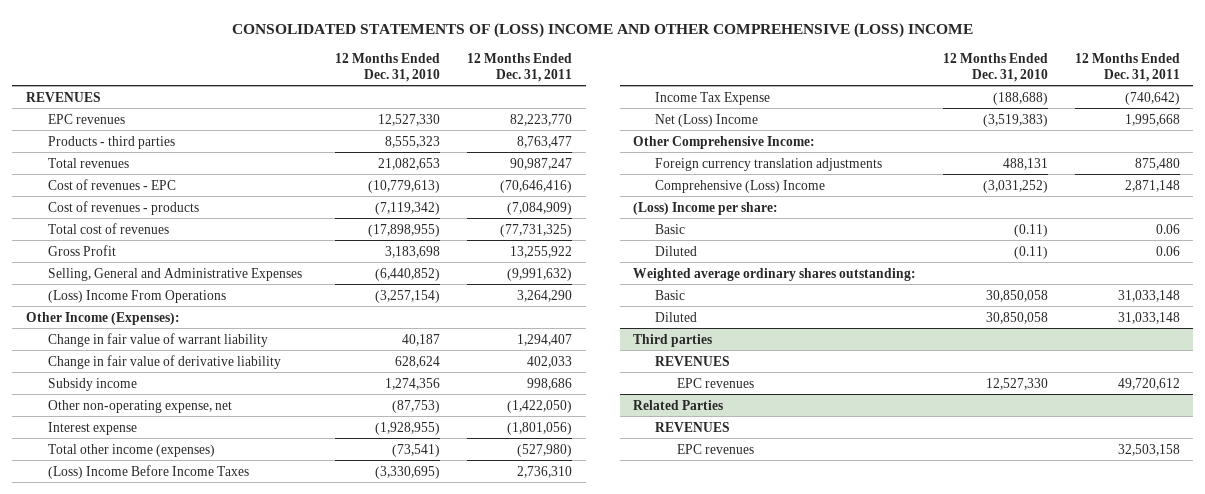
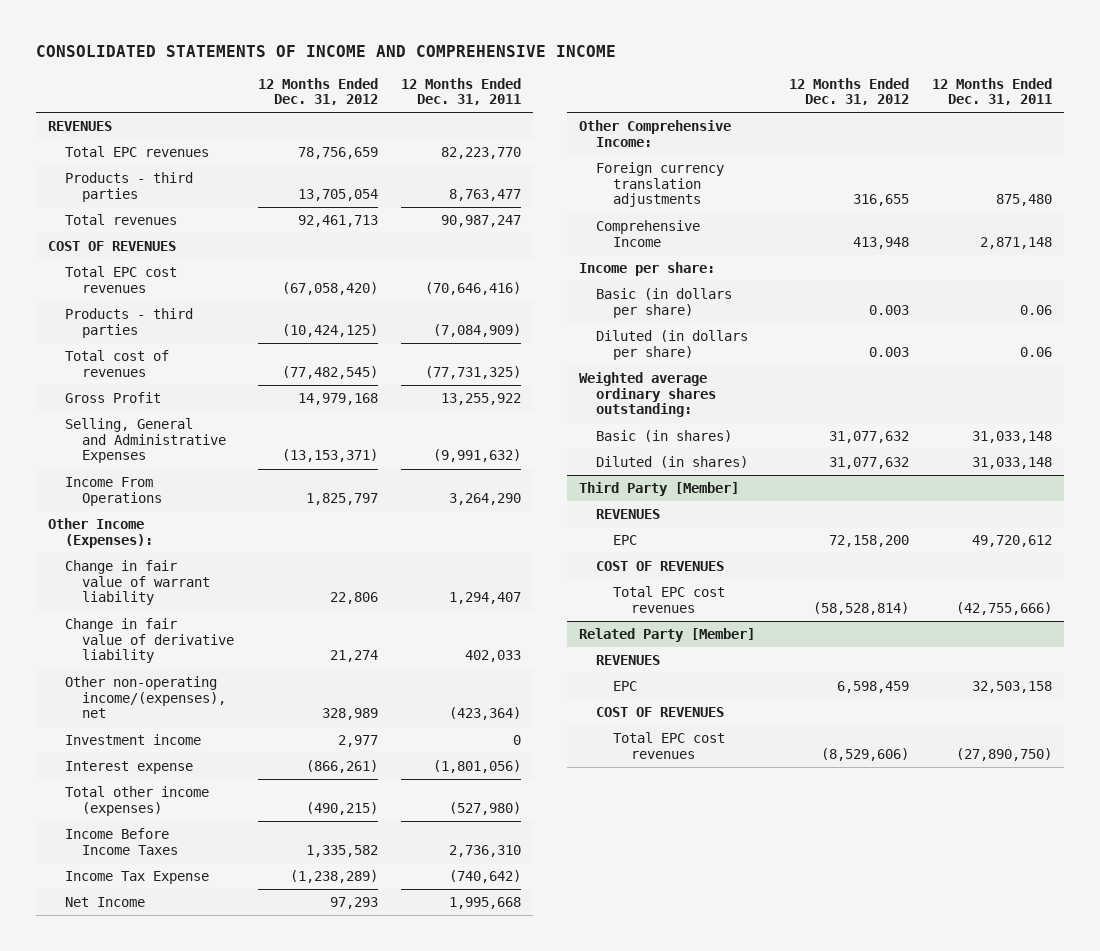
- CONSOLIDATED STATEMENTS OF (LOSS) INCOME AND OTHER COMPREHENSIVE (LOSS) INCOME
+ CONSOLIDATED STATEMENTS OF INCOME AND COMPREHENSIVE INCOME
- | 12 Months Ended Dec. 31, 2010 | 12 Months Ended Dec. 31, 2011
+ | 12 Months Ended Dec. 31, 2012 | 12 Months Ended Dec. 31, 2011
- EPC revenues | 12,527,330 | 82,223,770
+ Total EPC revenues | 78,756,659 | 82,223,770
- Cost of revenues - EPC | (10,779,613) | (70,646,416)
- Cost of revenues - products | (7,119,342) | (7,084,909)
+ COST OF REVENUES
+ Total EPC cost revenues | (67,058,420) | (70,646,416)
+ Products - third parties | (10,424,125) | (7,084,909)
- (Loss) Income From Operations | (3,257,154) | 3,264,290
+ Income From Operations | 1,825,797 | 3,264,290
- Subsidy income | 1,274,356 | 998,686
- Other non-operating expense, net | (87,753) | (1,422,050)
+ Other non-operating income/(expenses), net | 328,989 | (423,364)
+ Investment income | 2,977 | 0
- (Loss) Income Before Income Taxes | (3,330,695) | 2,736,310
+ Income Before Income Taxes | 1,335,582 | 2,736,310
- Net (Loss) Income | (3,519,383) | 1,995,668
+ Net Income | 97,293 | 1,995,668
- Comprehensive (Loss) Income | (3,031,252) | 2,871,148
- (Loss) Income per share:
- Basic | (0.11) | 0.06
- Diluted | (0.11) | 0.06
+ Comprehensive Income | 413,948 | 2,871,148
+ Income per share:
+ Basic (in dollars per share) | 0.003 | 0.06
+ Diluted (in dollars per share) | 0.003 | 0.06
- Basic | 30,850,058 | 31,033,148
- Diluted | 30,850,058 | 31,033,148
- Third parties
+ Basic (in shares) | 31,077,632 | 31,033,148
+ Diluted (in shares) | 31,077,632 | 31,033,148
+ Third Party [Member]
- EPC revenues | 12,527,330 | 49,720,612
- Related Parties
+ EPC | 72,158,200 | 49,720,612
+ COST OF REVENUES
+ Total EPC cost revenues | (58,528,814) | (42,755,666)
+ Related Party [Member]
- EPC revenues | | 32,503,158
+ EPC | 6,598,459 | 32,503,158
+ COST OF REVENUES
+ Total EPC cost revenues | (8,529,606) | (27,890,750)

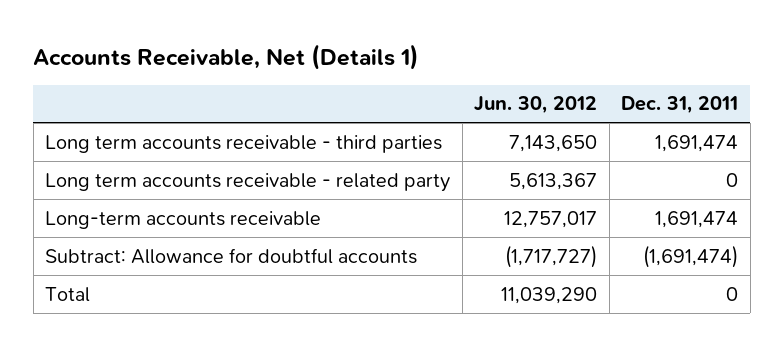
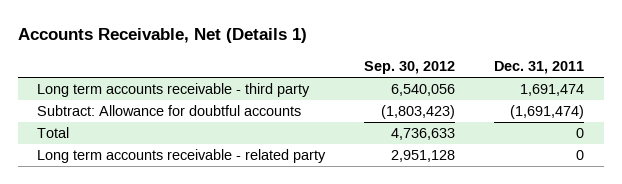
- | Jun. 30, 2012 | Dec. 31, 2011
+ | Sep. 30, 2012 | Dec. 31, 2011
- Long term accounts receivable - third parties | 7,143,650 | 1,691,474
- Long-term accounts receivable | 12,757,017 | 1,691,474
+ Long term accounts receivable - third party | 6,540,056 | 1,691,474
moved down: Long term accounts receivable - related party | 2,951,128 | 0

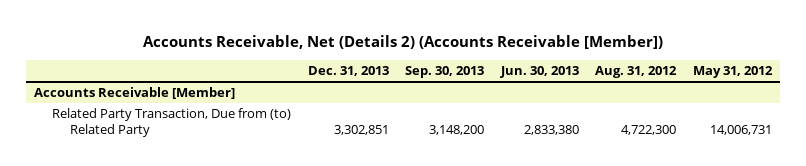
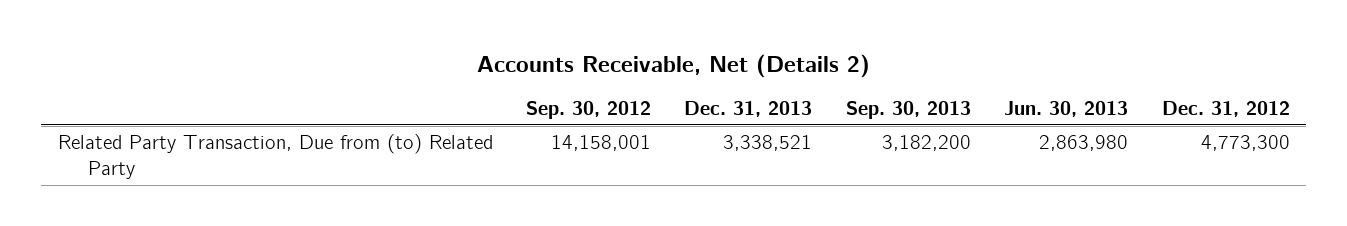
- Accounts Receivable, Net (Details 2) (Accounts Receivable [Member])
+ Accounts Receivable, Net (Details 2)
- | Dec. 31, 2013 | Sep. 30, 2013 | Jun. 30, 2013 | Aug. 31, 2012 | May 31, 2012
+ | Sep. 30, 2012 | Dec. 31, 2013 | Sep. 30, 2013 | Jun. 30, 2013 | Dec. 31, 2012
- Accounts Receivable [Member]
- Related Party Transaction, Due from (to) Related Party | 3,302,851 | 3,148,200 | 2,833,380 | 4,722,300 | 14,006,731
+ Related Party Transaction, Due from (to) Related Party | 14,158,001 | 3,338,521 | 3,182,200 | 2,863,980 | 4,773,300

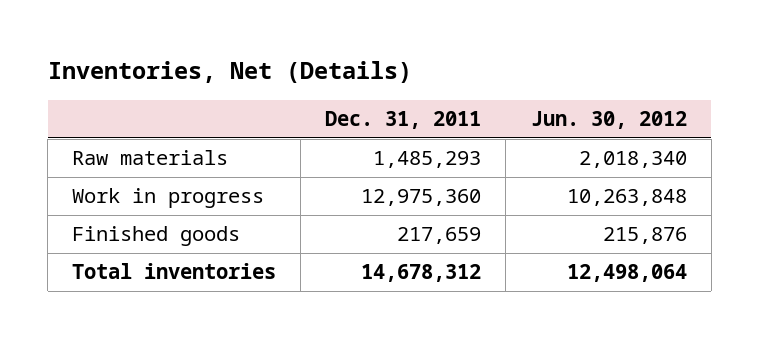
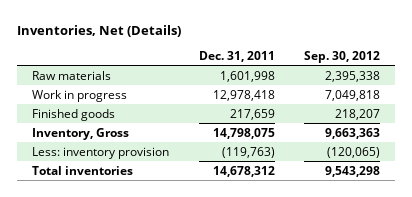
- | Dec. 31, 2011 | Jun. 30, 2012
+ | Dec. 31, 2011 | Sep. 30, 2012
- Raw materials | 1,485,293 | 2,018,340
- Work in progress | 12,975,360 | 10,263,848
+ Raw materials | 1,601,998 | 2,395,338
+ Work in progress | 12,978,418 | 7,049,818
+ Inventory, Gross | 14,798,075 | 9,663,363
+ Less: inventory provision | (119,763) | (120,065)

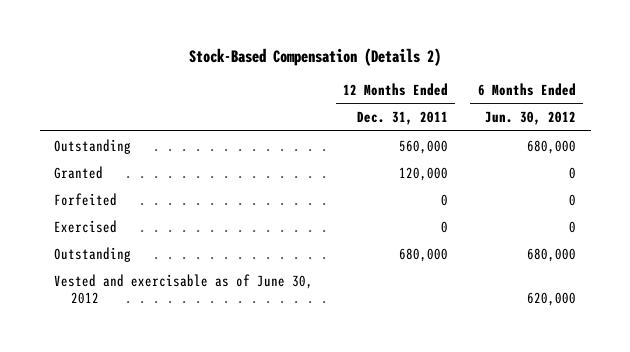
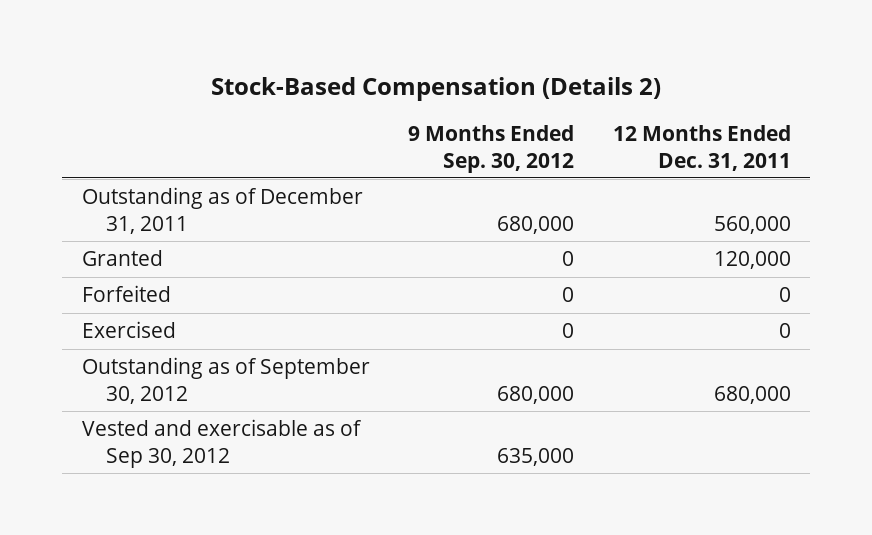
- | 12 Months Ended Dec. 31, 2011 | 6 Months Ended Jun. 30, 2012
+ | 9 Months Ended Sep. 30, 2012 | 12 Months Ended Dec. 31, 2011
- Outstanding | 560,000 | 680,000
+ Outstanding as of December 31, 2011 | 680,000 | 560,000
- Outstanding | 680,000 | 680,000
- Vested and exercisable as of June 30, 2012 | | 620,000
+ Outstanding as of September 30, 2012 | 680,000 | 680,000
+ Vested and exercisable as of Sep 30, 2012 | 635,000 |

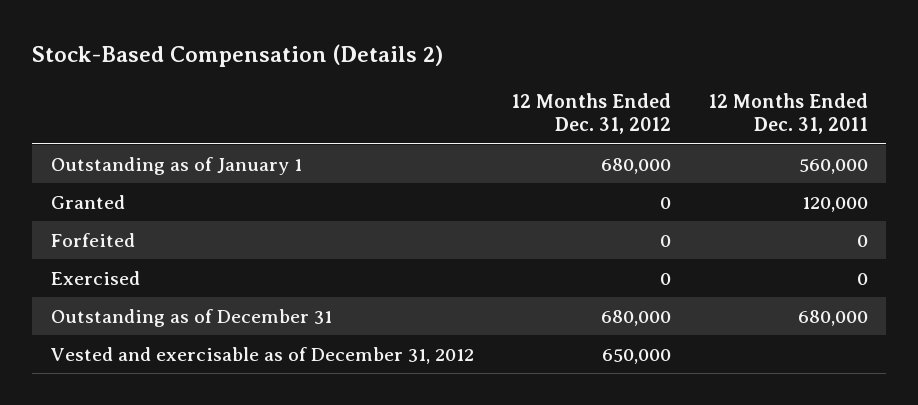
- | 9 Months Ended Sep. 30, 2012 | 12 Months Ended Dec. 31, 2011
+ | 12 Months Ended Dec. 31, 2012 | 12 Months Ended Dec. 31, 2011
- Outstanding as of December 31, 2011 | 680,000 | 560,000
+ Outstanding as of January 1 | 680,000 | 560,000
- Outstanding as of September 30, 2012 | 680,000 | 680,000
- Vested and exercisable as of Sep 30, 2012 | 635,000 |
+ Outstanding as of December 31 | 680,000 | 680,000
+ Vested and exercisable as of December 31, 2012 | 650,000 |

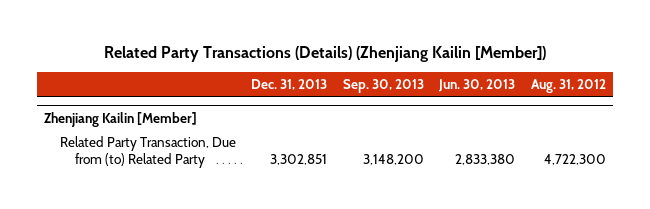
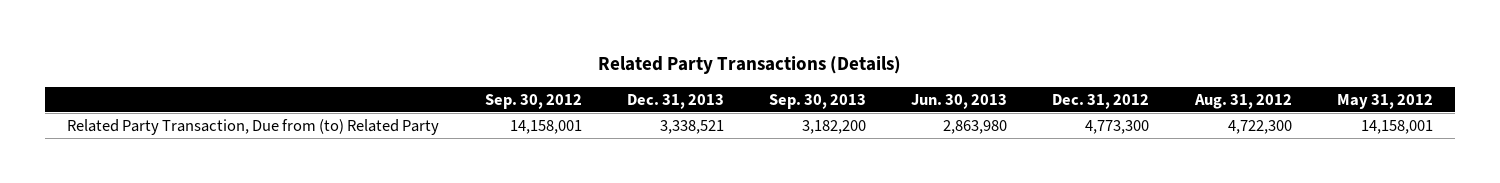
- Related Party Transactions (Details) (Zhenjiang Kailin [Member])
+ Related Party Transactions (Details)
- | Dec. 31, 2013 | Sep. 30, 2013 | Jun. 30, 2013 | Aug. 31, 2012
+ | Sep. 30, 2012 | Dec. 31, 2013 | Sep. 30, 2013 | Jun. 30, 2013 | Dec. 31, 2012 | Aug. 31, 2012 | May 31, 2012
- Zhenjiang Kailin [Member]
- Related Party Transaction, Due from (to) Related Party | 3,302,851 | 3,148,200 | 2,833,380 | 4,722,300
+ Related Party Transaction, Due from (to) Related Party | 14,158,001 | 3,338,521 | 3,182,200 | 2,863,980 | 4,773,300 | 4,722,300 | 14,158,001

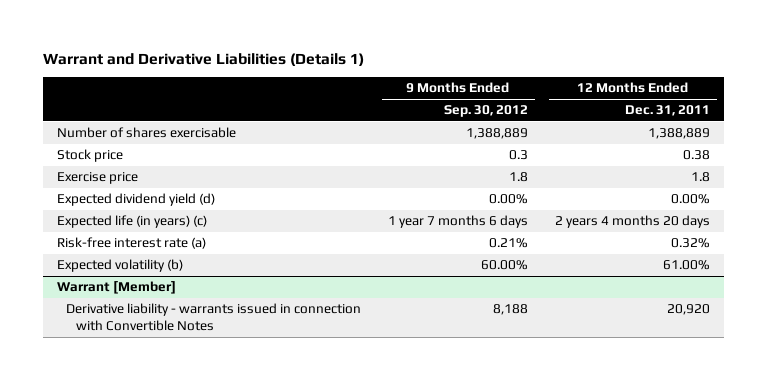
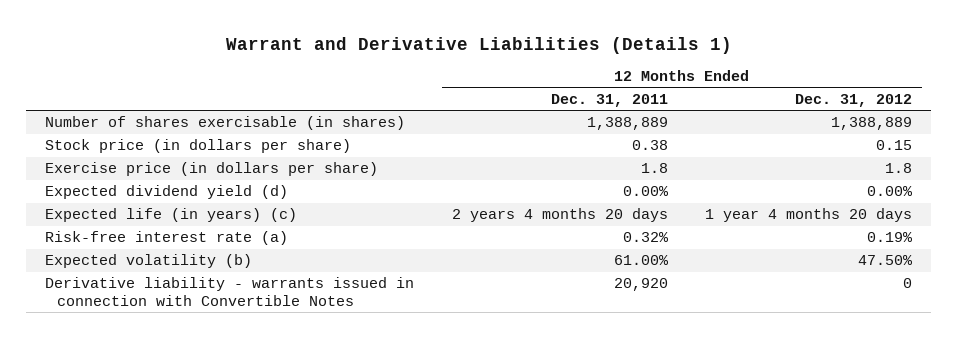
- | 9 Months Ended Sep. 30, 2012 | 12 Months Ended Dec. 31, 2011
+ | 12 Months Ended Dec. 31, 2011 | 12 Months Ended Dec. 31, 2012
- Number of shares exercisable | 1,388,889 | 1,388,889
- Stock price | 0.3 | 0.38
- Exercise price | 1.8 | 1.8
+ Number of shares exercisable (in shares) | 1,388,889 | 1,388,889
+ Stock price (in dollars per share) | 0.38 | 0.15
+ Exercise price (in dollars per share) | 1.8 | 1.8
- Warrant [Member]

